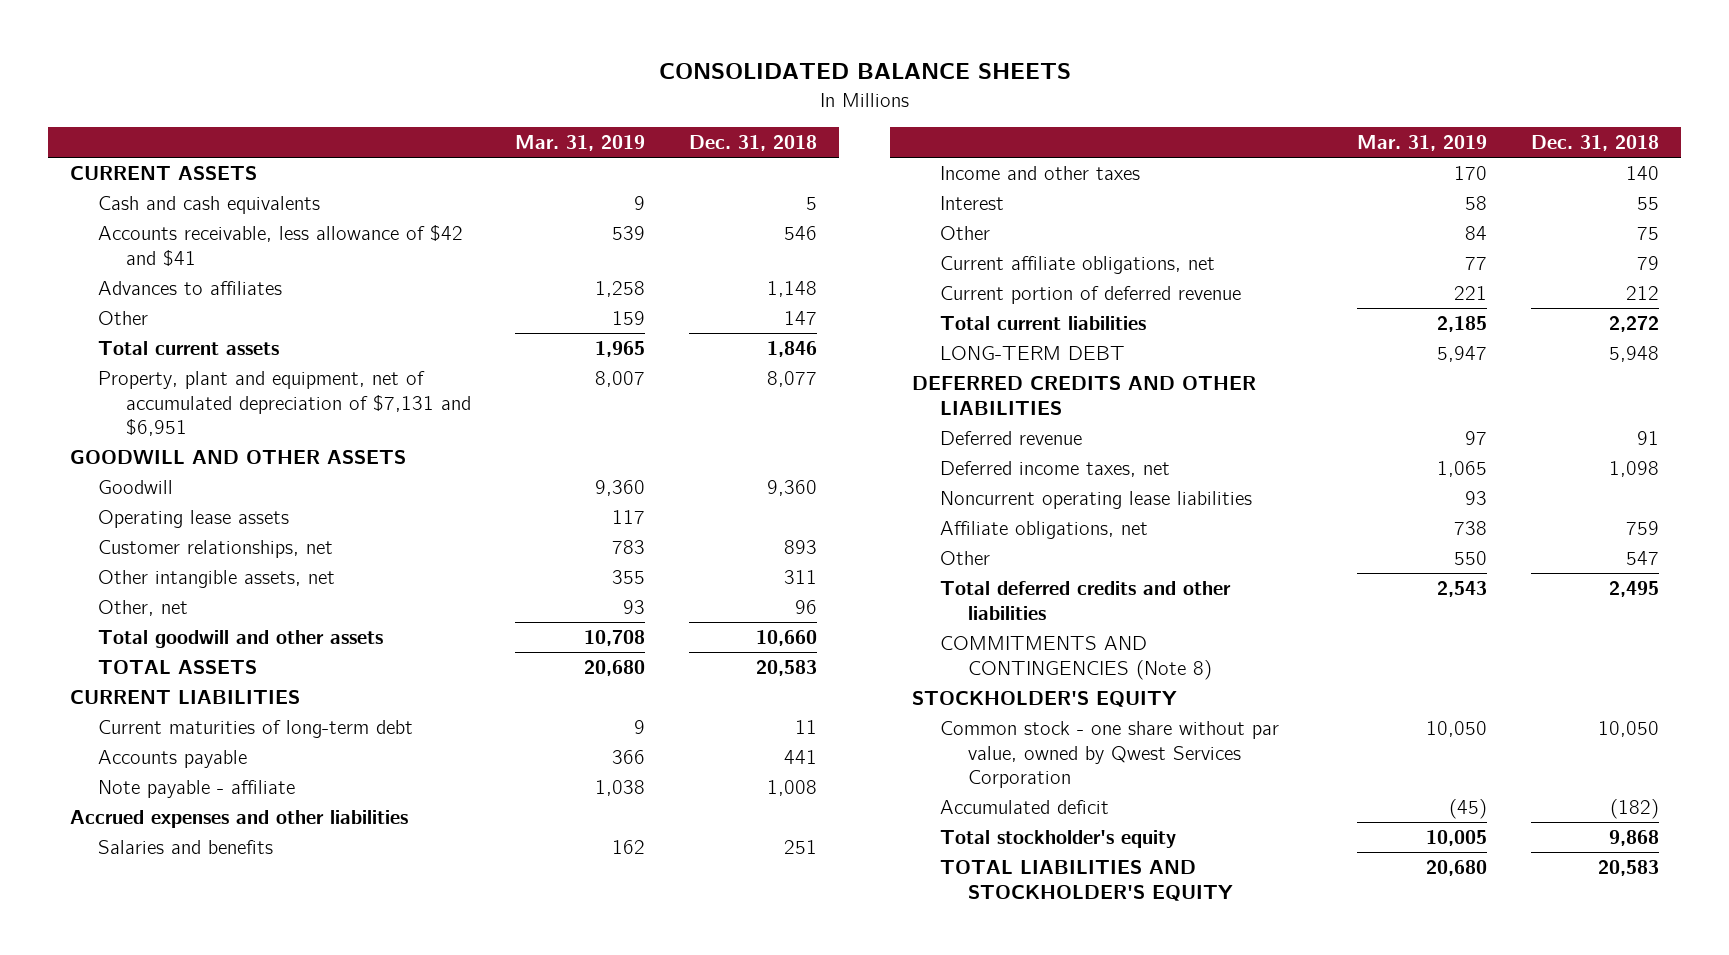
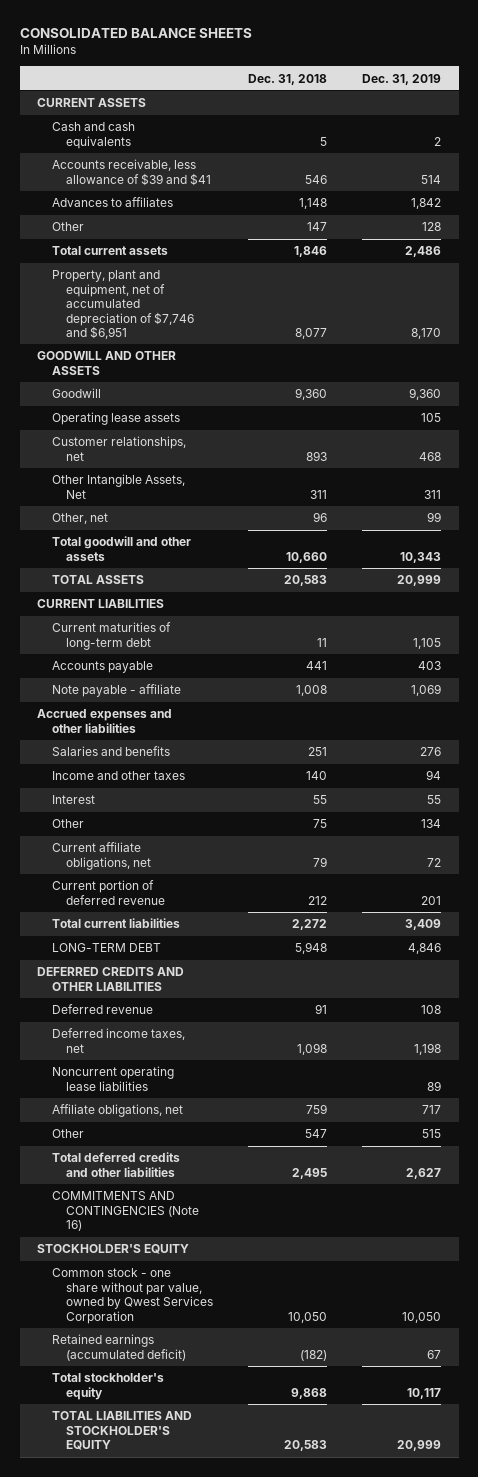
- | Mar. 31, 2019 | Dec. 31, 2018
+ | Dec. 31, 2018 | Dec. 31, 2019
- Accounts receivable, less allowance of $42 and $41 | 539 | 546
+ Accounts receivable, less allowance of $39 and $41 | 546 | 514
- Property, plant and equipment, net of accumulated depreciation of $7,131 and $6,951 | 8,007 | 8,077
+ Property, plant and equipment, net of accumulated depreciation of $7,746 and $6,951 | 8,077 | 8,170
- Other intangible assets, net | 355 | 311
+ Other Intangible Assets, Net | 311 | 311
- COMMITMENTS AND CONTINGENCIES (Note 8)
+ COMMITMENTS AND CONTINGENCIES (Note 16)
- Accumulated deficit | (45) | (182)
+ Retained earnings (accumulated deficit) | (182) | 67

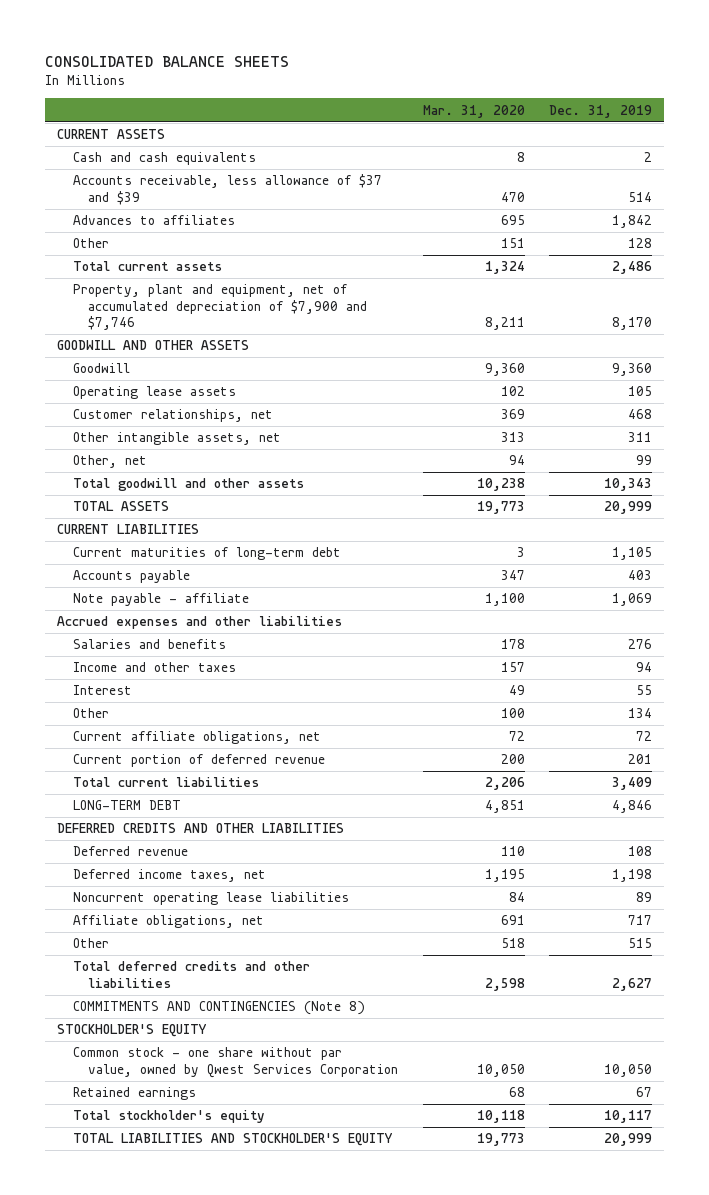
- | Dec. 31, 2018 | Dec. 31, 2019
+ | Mar. 31, 2020 | Dec. 31, 2019
- Accounts receivable, less allowance of $39 and $41 | 546 | 514
+ Accounts receivable, less allowance of $37 and $39 | 470 | 514
- Property, plant and equipment, net of accumulated depreciation of $7,746 and $6,951 | 8,077 | 8,170
+ Property, plant and equipment, net of accumulated depreciation of $7,900 and $7,746 | 8,211 | 8,170
- Other Intangible Assets, Net | 311 | 311
+ Other intangible assets, net | 313 | 311
- COMMITMENTS AND CONTINGENCIES (Note 16)
+ COMMITMENTS AND CONTINGENCIES (Note 8)
- Retained earnings (accumulated deficit) | (182) | 67
+ Retained earnings | 68 | 67

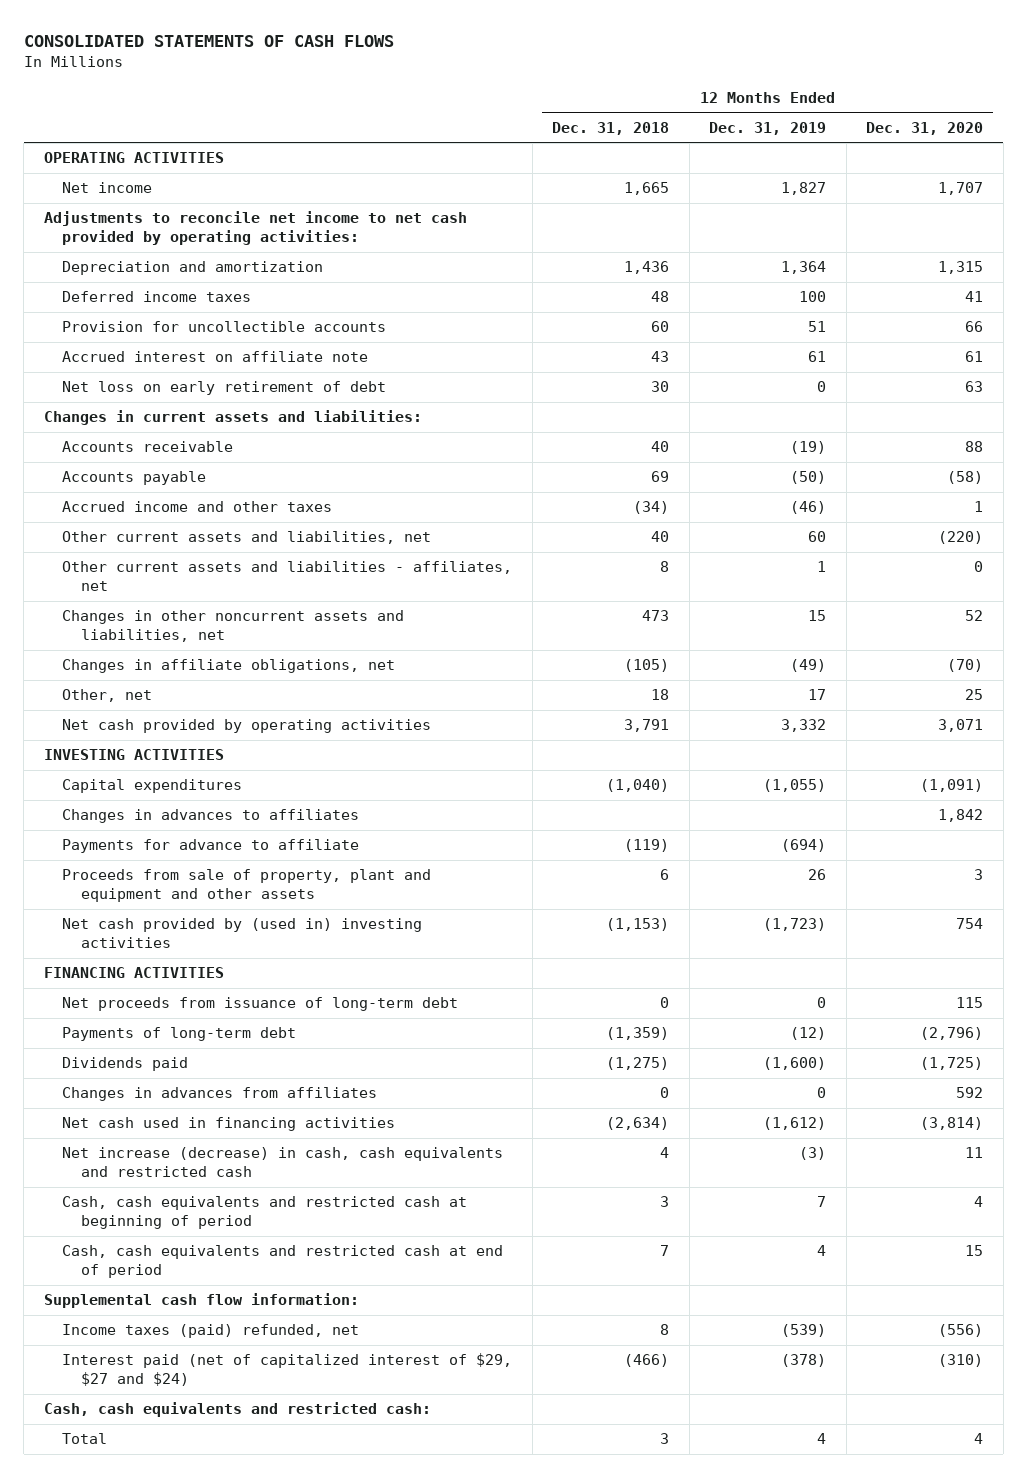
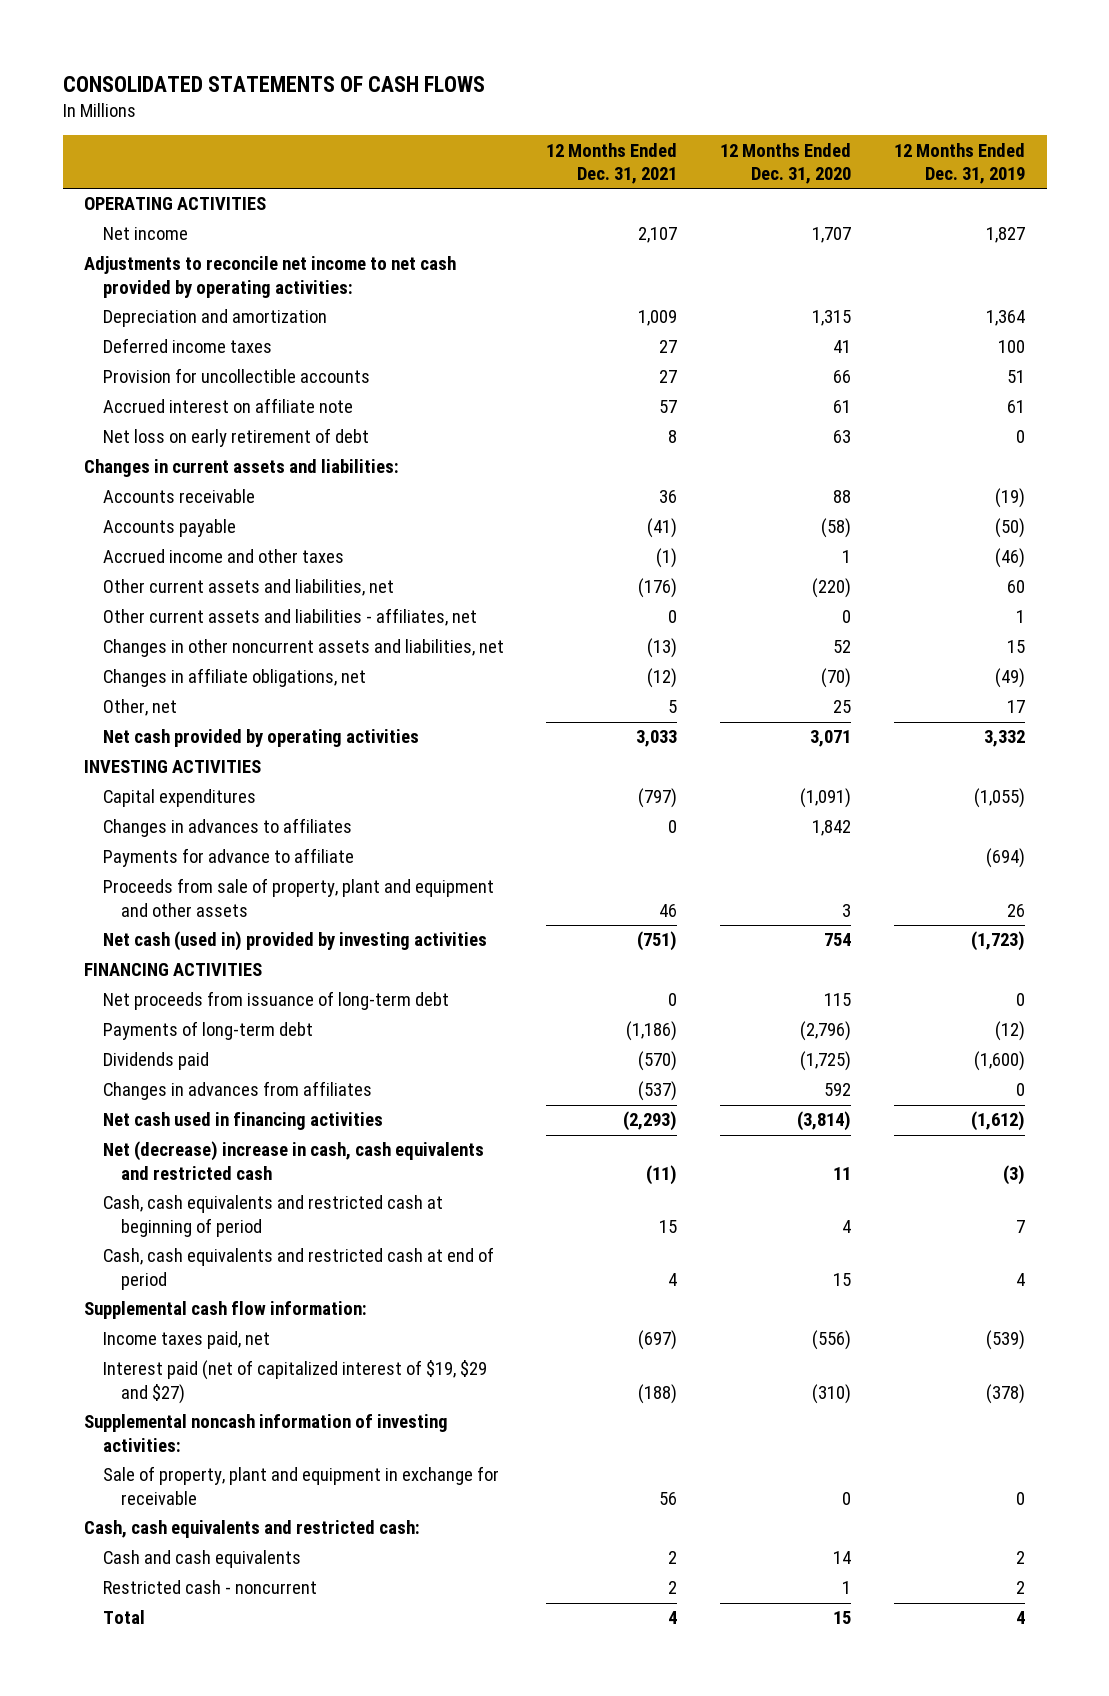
- | 12 Months Ended Dec. 31, 2018 | 12 Months Ended Dec. 31, 2019 | 12 Months Ended Dec. 31, 2020
+ | 12 Months Ended Dec. 31, 2021 | 12 Months Ended Dec. 31, 2020 | 12 Months Ended Dec. 31, 2019
- Net cash provided by (used in) investing activities | (1,153) | (1,723) | 754
+ Net cash (used in) provided by investing activities | (751) | 754 | (1,723)
- Net increase (decrease) in cash, cash equivalents and restricted cash | 4 | (3) | 11
+ Net (decrease) increase in cash, cash equivalents and restricted cash | (11) | 11 | (3)
- Income taxes (paid) refunded, net | 8 | (539) | (556)
- Interest paid (net of capitalized interest of $29, $27 and $24) | (466) | (378) | (310)
+ Income taxes paid, net | (697) | (556) | (539)
+ Interest paid (net of capitalized interest of $19, $29 and $27) | (188) | (310) | (378)
+ Supplemental noncash information of investing activities:
+ Sale of property, plant and equipment in exchange for receivable | 56 | 0 | 0
- Total | 3 | 4 | 4
+ Cash and cash equivalents | 2 | 14 | 2
+ Restricted cash - noncurrent | 2 | 1 | 2
+ Total | 4 | 15 | 4

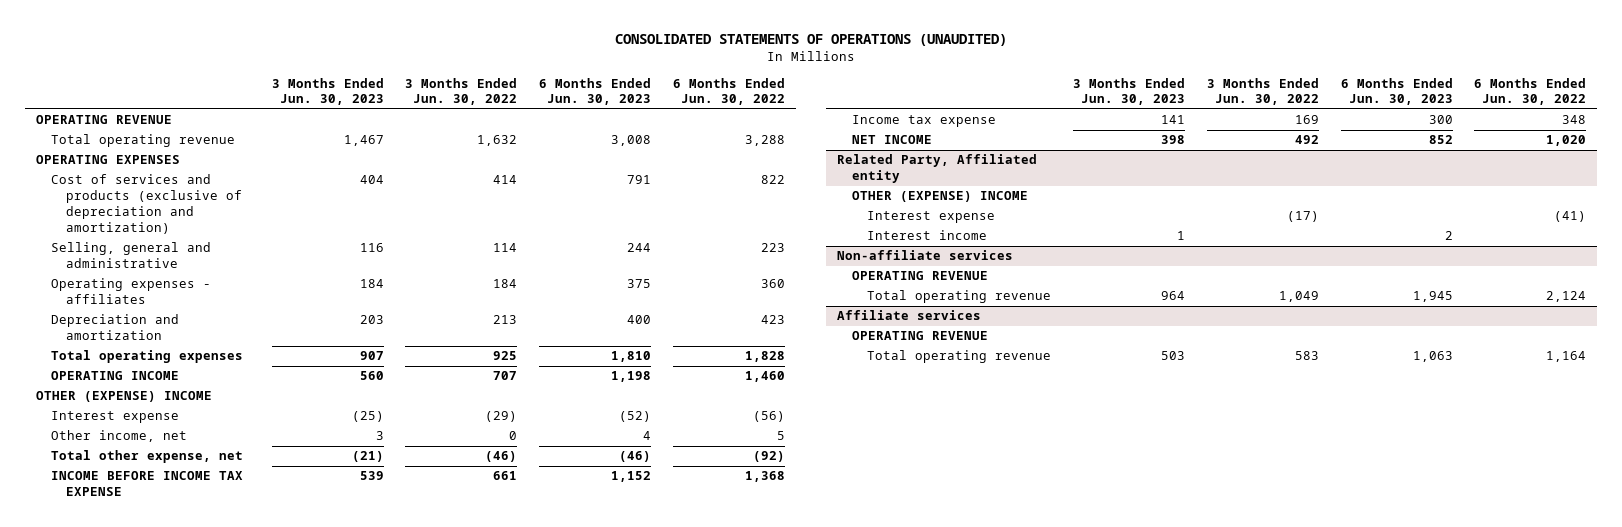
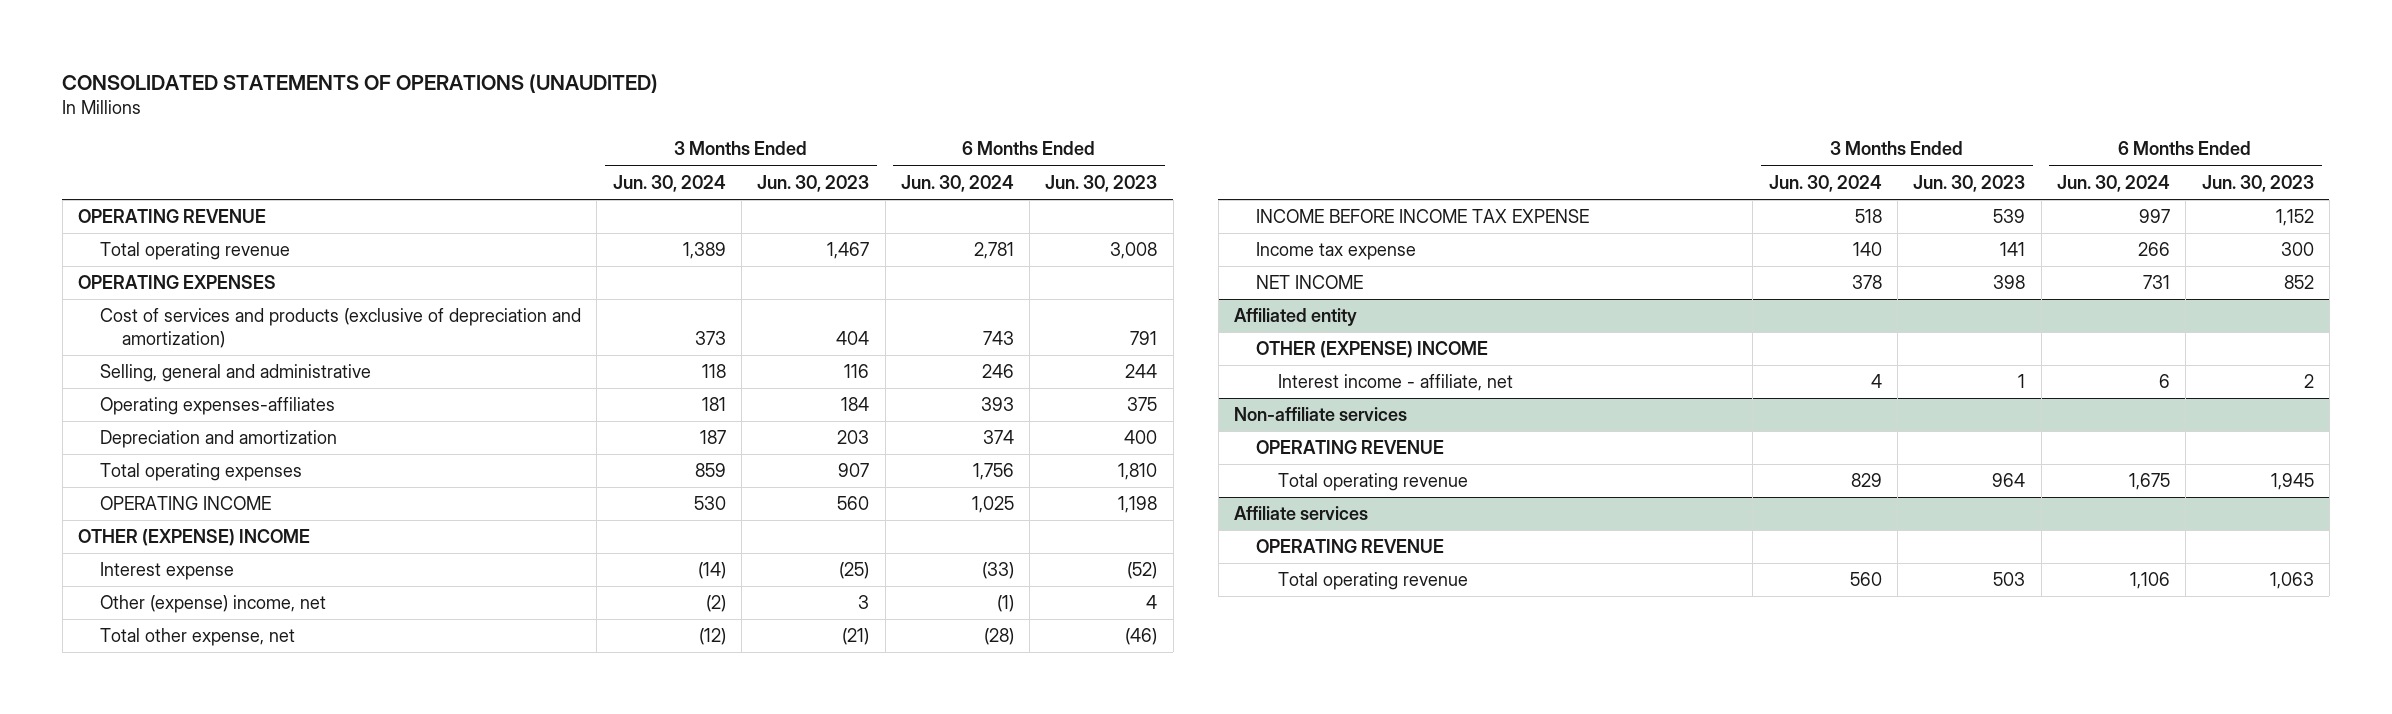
- | 3 Months Ended Jun. 30, 2023 | 3 Months Ended Jun. 30, 2022 | 6 Months Ended Jun. 30, 2023 | 6 Months Ended Jun. 30, 2022
+ | 3 Months Ended Jun. 30, 2024 | 3 Months Ended Jun. 30, 2023 | 6 Months Ended Jun. 30, 2024 | 6 Months Ended Jun. 30, 2023
- Operating expenses - affiliates | 184 | 184 | 375 | 360
+ Operating expenses-affiliates | 181 | 184 | 393 | 375
- Other income, net | 3 | 0 | 4 | 5
+ Other (expense) income, net | (2) | 3 | (1) | 4
- Related Party, Affiliated entity
+ Affiliated entity
- Interest expense | | (17) | | (41)
- Interest income | 1 | | 2 |
+ Interest income - affiliate, net | 4 | 1 | 6 | 2

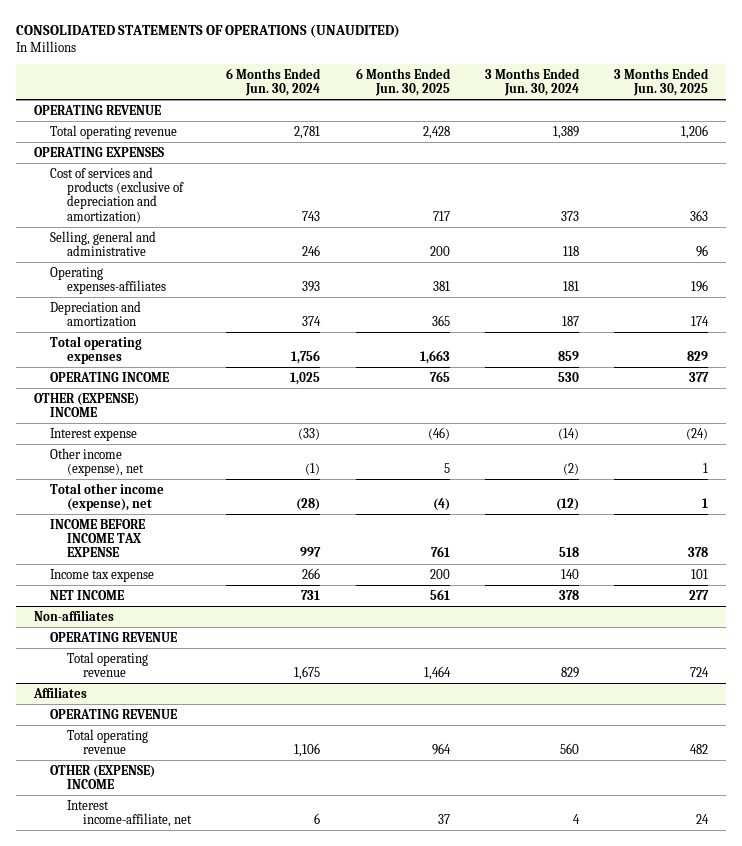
- | 3 Months Ended Jun. 30, 2024 | 3 Months Ended Jun. 30, 2023 | 6 Months Ended Jun. 30, 2024 | 6 Months Ended Jun. 30, 2023
+ | 6 Months Ended Jun. 30, 2024 | 6 Months Ended Jun. 30, 2025 | 3 Months Ended Jun. 30, 2024 | 3 Months Ended Jun. 30, 2025
- Other (expense) income, net | (2) | 3 | (1) | 4
- Total other expense, net | (12) | (21) | (28) | (46)
+ Other income (expense), net | (1) | 5 | (2) | 1
+ Total other income (expense), net | (28) | (4) | (12) | 1
- Affiliated entity
- OTHER (EXPENSE) INCOME
- Interest income - affiliate, net | 4 | 1 | 6 | 2
- Non-affiliate services
+ Non-affiliates
- Affiliate services
+ Affiliates
+ OTHER (EXPENSE) INCOME
+ Interest income-affiliate, net | 6 | 37 | 4 | 24

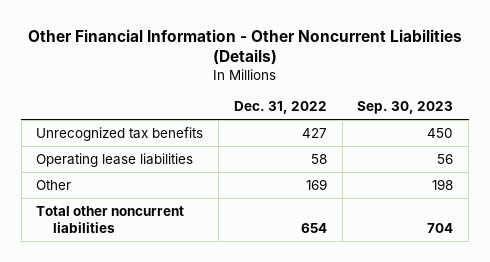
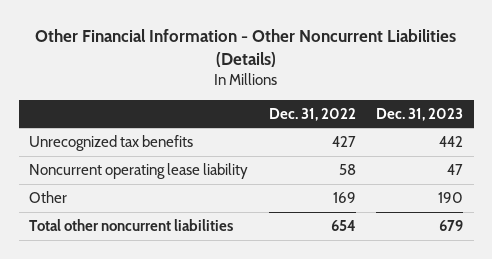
- | Dec. 31, 2022 | Sep. 30, 2023
+ | Dec. 31, 2022 | Dec. 31, 2023
- Operating lease liabilities | 58 | 56
+ Noncurrent operating lease liability | 58 | 47

